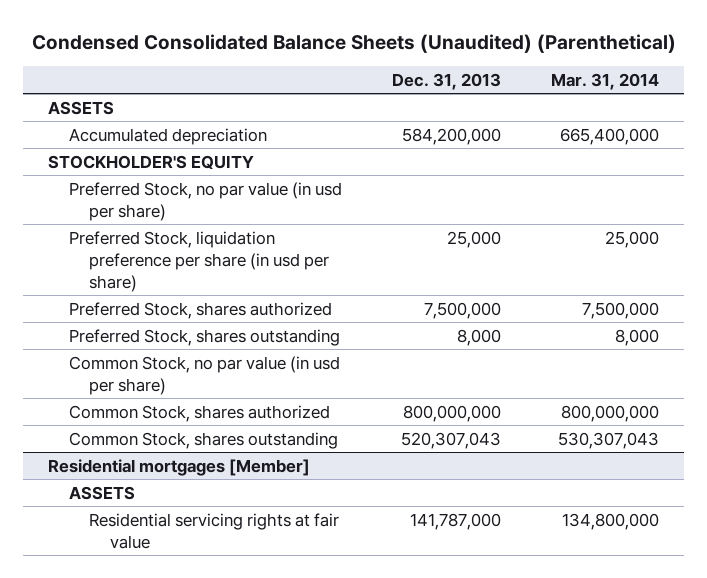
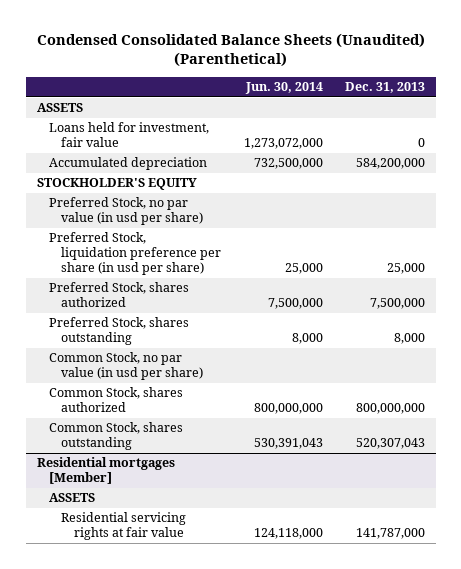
- | Dec. 31, 2013 | Mar. 31, 2014
+ | Jun. 30, 2014 | Dec. 31, 2013
+ Loans held for investment, fair value | 1,273,072,000 | 0

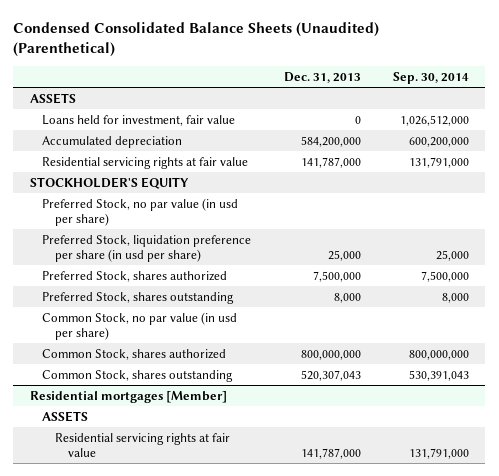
- | Jun. 30, 2014 | Dec. 31, 2013
+ | Dec. 31, 2013 | Sep. 30, 2014
+ Residential servicing rights at fair value | 141,787,000 | 131,791,000

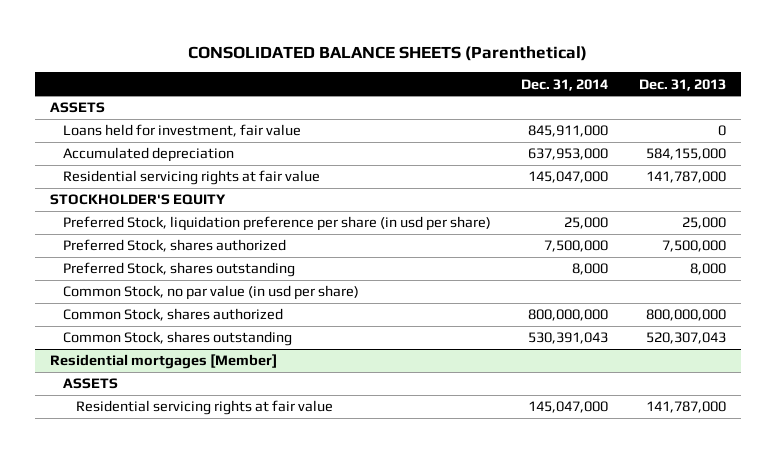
- Condensed Consolidated Balance Sheets (Unaudited) (Parenthetical)
+ CONSOLIDATED BALANCE SHEETS (Parenthetical)
- | Dec. 31, 2013 | Sep. 30, 2014
+ | Dec. 31, 2014 | Dec. 31, 2013
- Accumulated depreciation | 584,200,000 | 600,200,000
+ Accumulated depreciation | 637,953,000 | 584,155,000
- Preferred Stock, no par value (in usd per share)

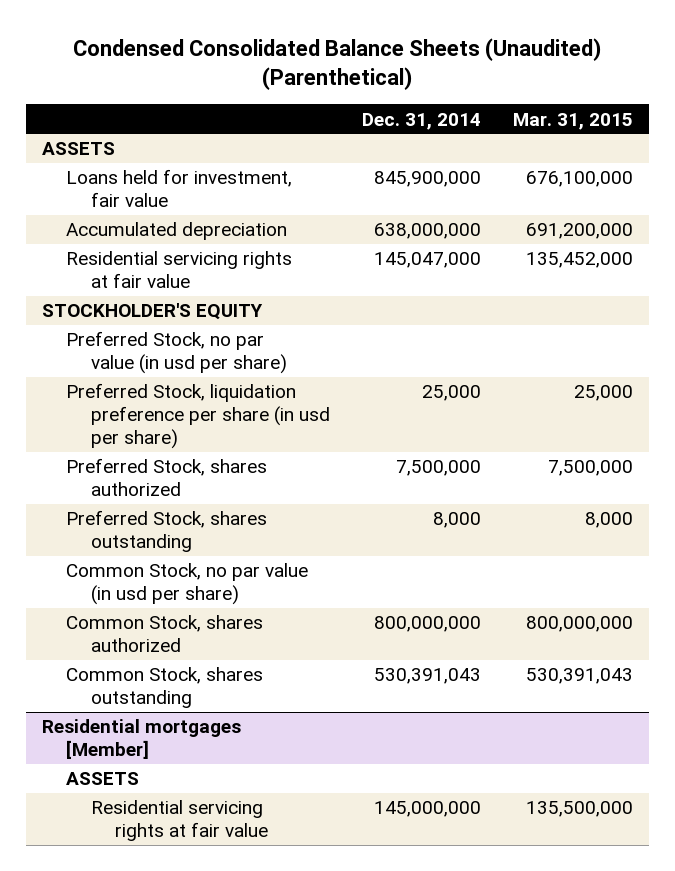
- CONSOLIDATED BALANCE SHEETS (Parenthetical)
+ Condensed Consolidated Balance Sheets (Unaudited) (Parenthetical)
- | Dec. 31, 2014 | Dec. 31, 2013
+ | Dec. 31, 2014 | Mar. 31, 2015
- Loans held for investment, fair value | 845,911,000 | 0
- Accumulated depreciation | 637,953,000 | 584,155,000
+ Loans held for investment, fair value | 845,900,000 | 676,100,000
+ Accumulated depreciation | 638,000,000 | 691,200,000
+ Preferred Stock, no par value (in usd per share)
@ Residential mortgages [Member]
- Residential servicing rights at fair value | 145,047,000 | 141,787,000
+ Residential servicing rights at fair value | 145,000,000 | 135,500,000

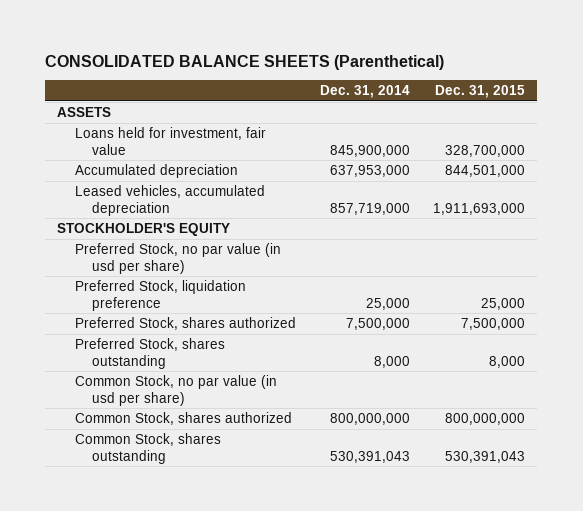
- Condensed Consolidated Balance Sheets (Unaudited) (Parenthetical)
+ CONSOLIDATED BALANCE SHEETS (Parenthetical)
- | Dec. 31, 2014 | Mar. 31, 2015
+ | Dec. 31, 2014 | Dec. 31, 2015
- Accumulated depreciation | 638,000,000 | 691,200,000
- Residential servicing rights at fair value | 145,047,000 | 135,452,000
+ Accumulated depreciation | 637,953,000 | 844,501,000
+ Leased vehicles, accumulated depreciation | 857,719,000 | 1,911,693,000
- Preferred Stock, liquidation preference per share (in usd per share) | 25,000 | 25,000
+ Preferred Stock, liquidation preference | 25,000 | 25,000
- Residential mortgages [Member]
- ASSETS
- Residential servicing rights at fair value | 145,000,000 | 135,500,000

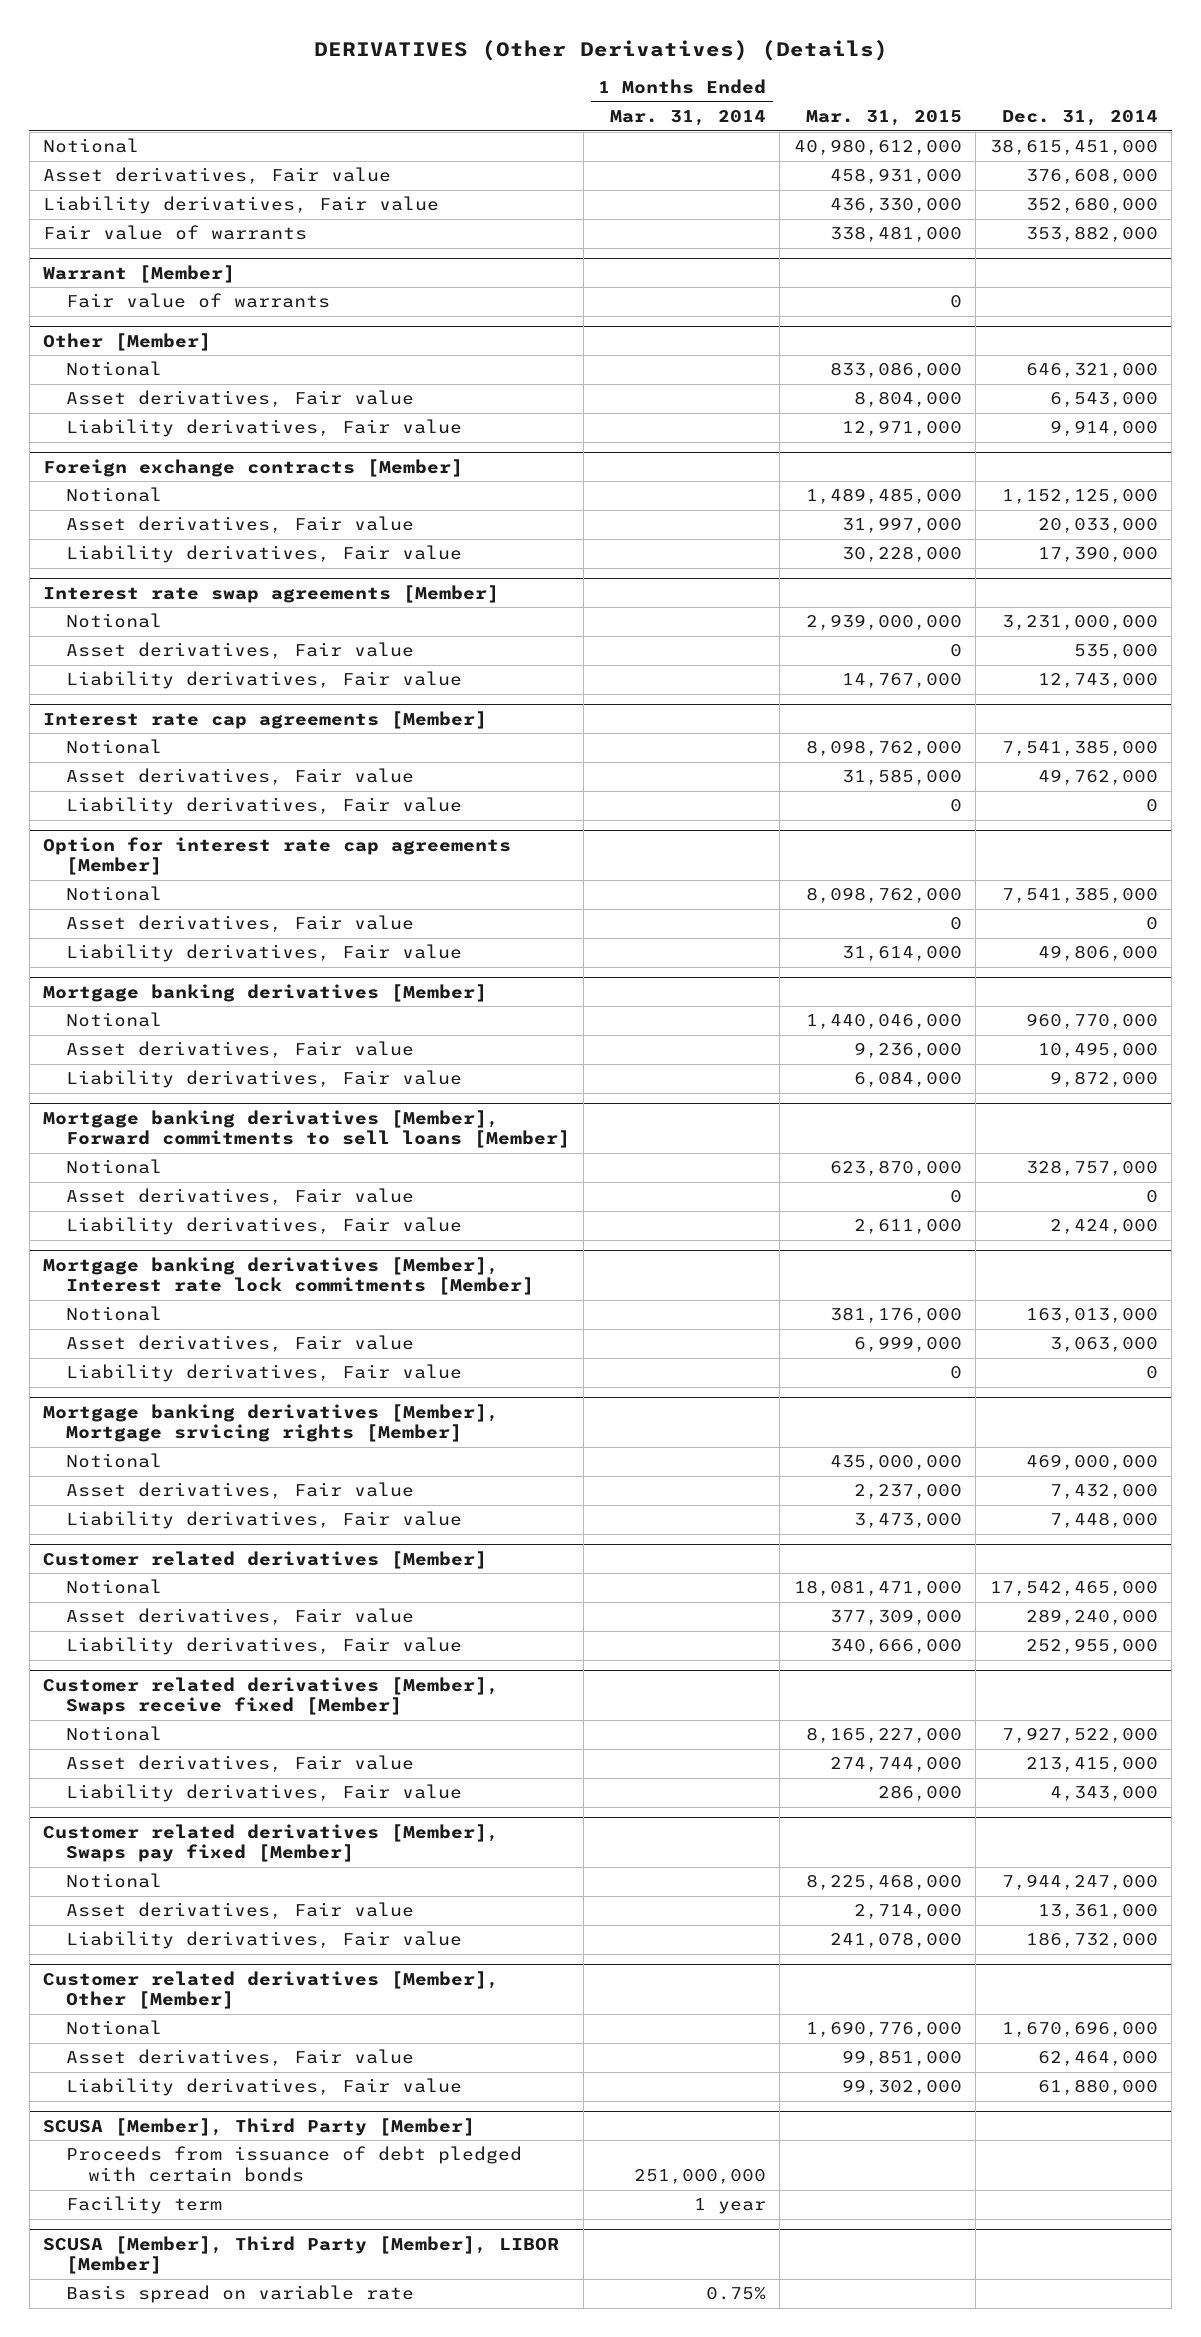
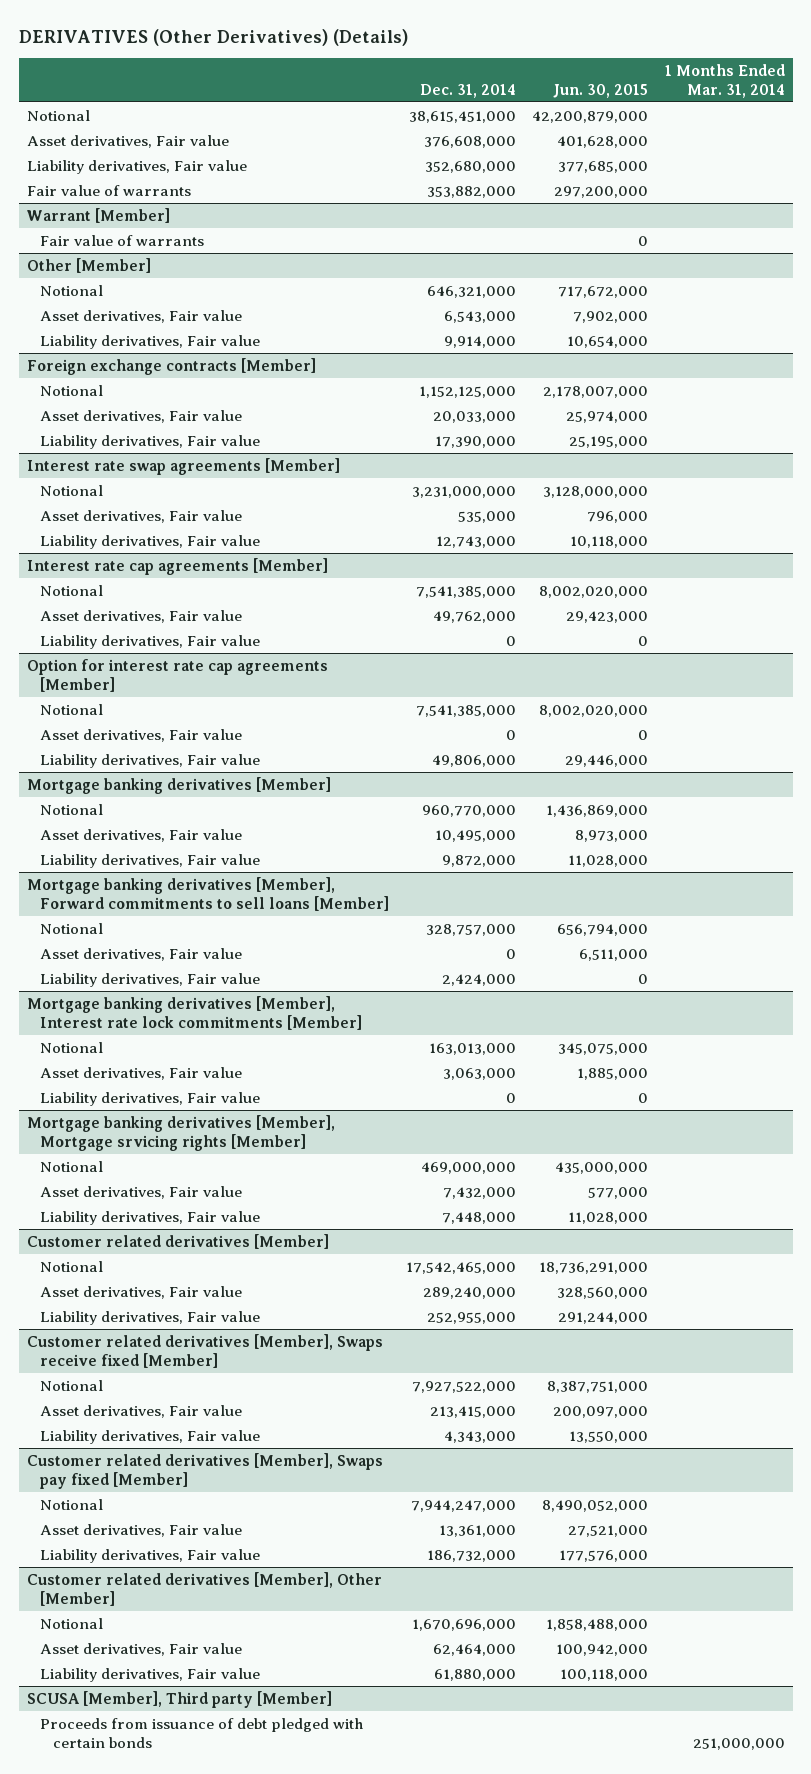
- | 1 Months Ended Mar. 31, 2014 | Mar. 31, 2015 | Dec. 31, 2014
+ | Dec. 31, 2014 | Jun. 30, 2015 | 1 Months Ended Mar. 31, 2014
- SCUSA [Member], Third Party [Member]
+ SCUSA [Member], Third party [Member]
- Facility term | 1 year | |
- SCUSA [Member], Third Party [Member], LIBOR [Member]
- Basis spread on variable rate | 0.75% | |

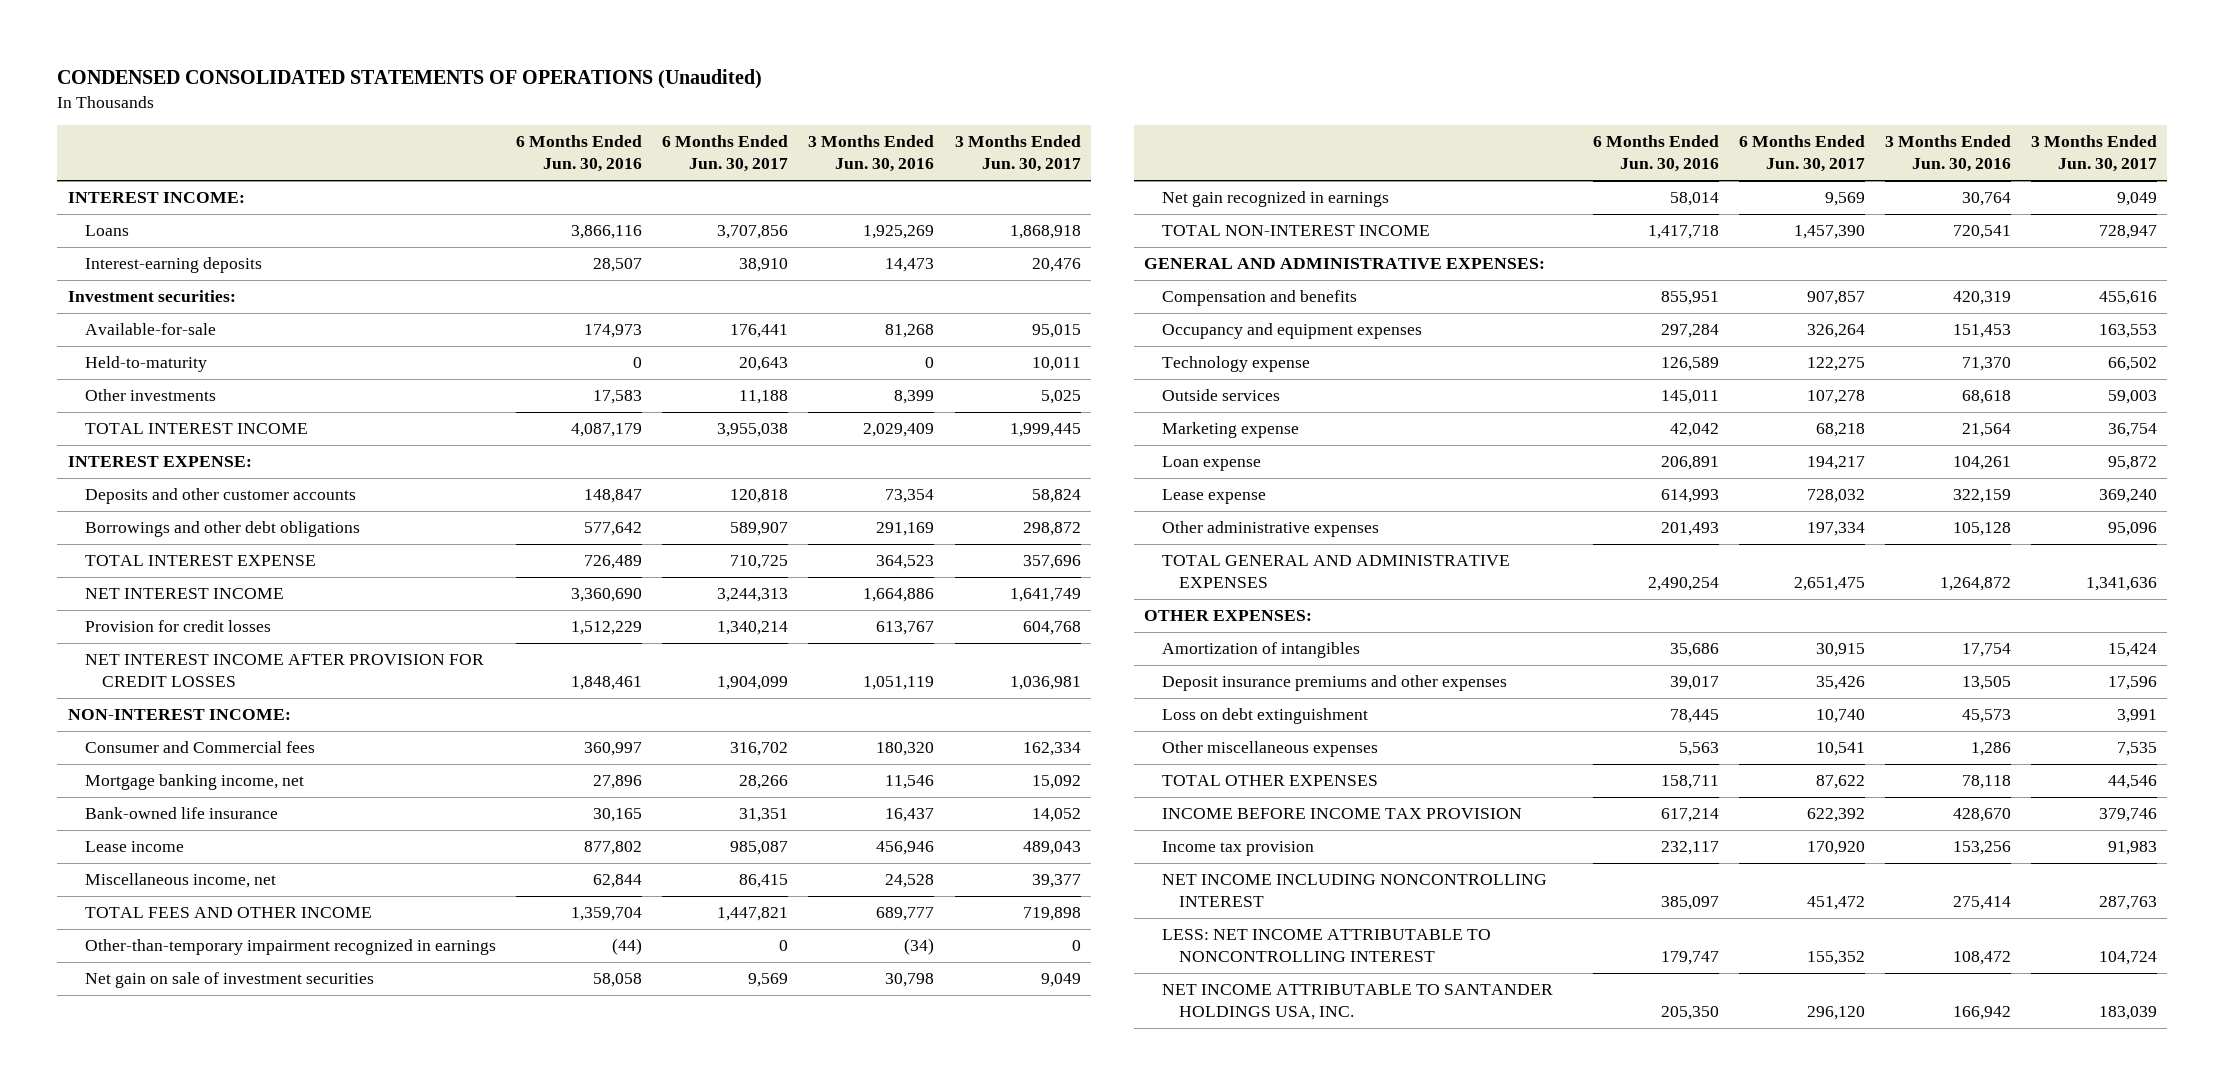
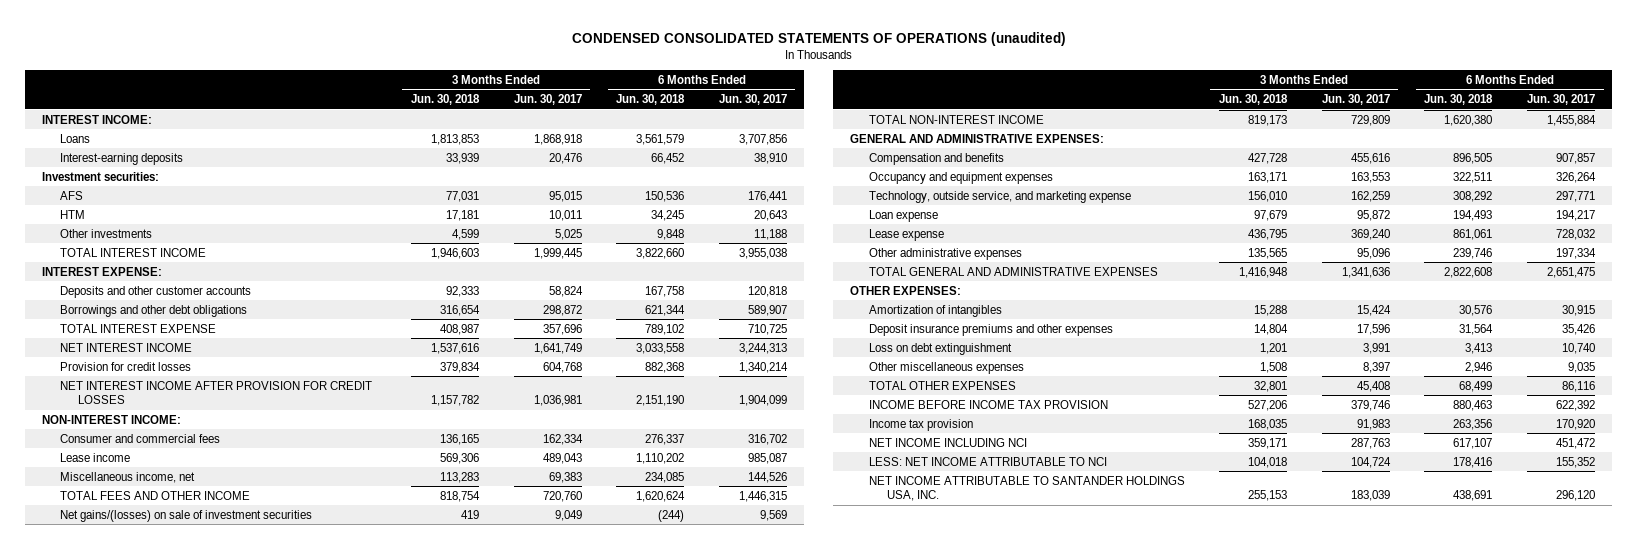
- CONDENSED CONSOLIDATED STATEMENTS OF OPERATIONS (Unaudited)
+ CONDENSED CONSOLIDATED STATEMENTS OF OPERATIONS (unaudited)
- | 6 Months Ended Jun. 30, 2016 | 6 Months Ended Jun. 30, 2017 | 3 Months Ended Jun. 30, 2016 | 3 Months Ended Jun. 30, 2017
+ | 3 Months Ended Jun. 30, 2018 | 3 Months Ended Jun. 30, 2017 | 6 Months Ended Jun. 30, 2018 | 6 Months Ended Jun. 30, 2017
- Available-for-sale | 174,973 | 176,441 | 81,268 | 95,015
- Held-to-maturity | 0 | 20,643 | 0 | 10,011
+ AFS | 77,031 | 95,015 | 150,536 | 176,441
+ HTM | 17,181 | 10,011 | 34,245 | 20,643
- Consumer and Commercial fees | 360,997 | 316,702 | 180,320 | 162,334
- Mortgage banking income, net | 27,896 | 28,266 | 11,546 | 15,092
- Bank-owned life insurance | 30,165 | 31,351 | 16,437 | 14,052
+ Consumer and commercial fees | 136,165 | 162,334 | 276,337 | 316,702
- Miscellaneous income, net | 62,844 | 86,415 | 24,528 | 39,377
- TOTAL FEES AND OTHER INCOME | 1,359,704 | 1,447,821 | 689,777 | 719,898
- Other-than-temporary impairment recognized in earnings | (44) | 0 | (34) | 0
- Net gain on sale of investment securities | 58,058 | 9,569 | 30,798 | 9,049
- Net gain recognized in earnings | 58,014 | 9,569 | 30,764 | 9,049
- TOTAL NON-INTEREST INCOME | 1,417,718 | 1,457,390 | 720,541 | 728,947
+ Miscellaneous income, net | 113,283 | 69,383 | 234,085 | 144,526
+ TOTAL FEES AND OTHER INCOME | 818,754 | 720,760 | 1,620,624 | 1,446,315
+ Net gains/(losses) on sale of investment securities | 419 | 9,049 | (244) | 9,569
+ TOTAL NON-INTEREST INCOME | 819,173 | 729,809 | 1,620,380 | 1,455,884
- Technology expense | 126,589 | 122,275 | 71,370 | 66,502
- Outside services | 145,011 | 107,278 | 68,618 | 59,003
- Marketing expense | 42,042 | 68,218 | 21,564 | 36,754
+ Technology, outside service, and marketing expense | 156,010 | 162,259 | 308,292 | 297,771
- Other miscellaneous expenses | 5,563 | 10,541 | 1,286 | 7,535
- TOTAL OTHER EXPENSES | 158,711 | 87,622 | 78,118 | 44,546
+ Other miscellaneous expenses | 1,508 | 8,397 | 2,946 | 9,035
+ TOTAL OTHER EXPENSES | 32,801 | 45,408 | 68,499 | 86,116
- NET INCOME INCLUDING NONCONTROLLING INTEREST | 385,097 | 451,472 | 275,414 | 287,763
- LESS: NET INCOME ATTRIBUTABLE TO NONCONTROLLING INTEREST | 179,747 | 155,352 | 108,472 | 104,724
+ NET INCOME INCLUDING NCI | 359,171 | 287,763 | 617,107 | 451,472
+ LESS: NET INCOME ATTRIBUTABLE TO NCI | 104,018 | 104,724 | 178,416 | 155,352

